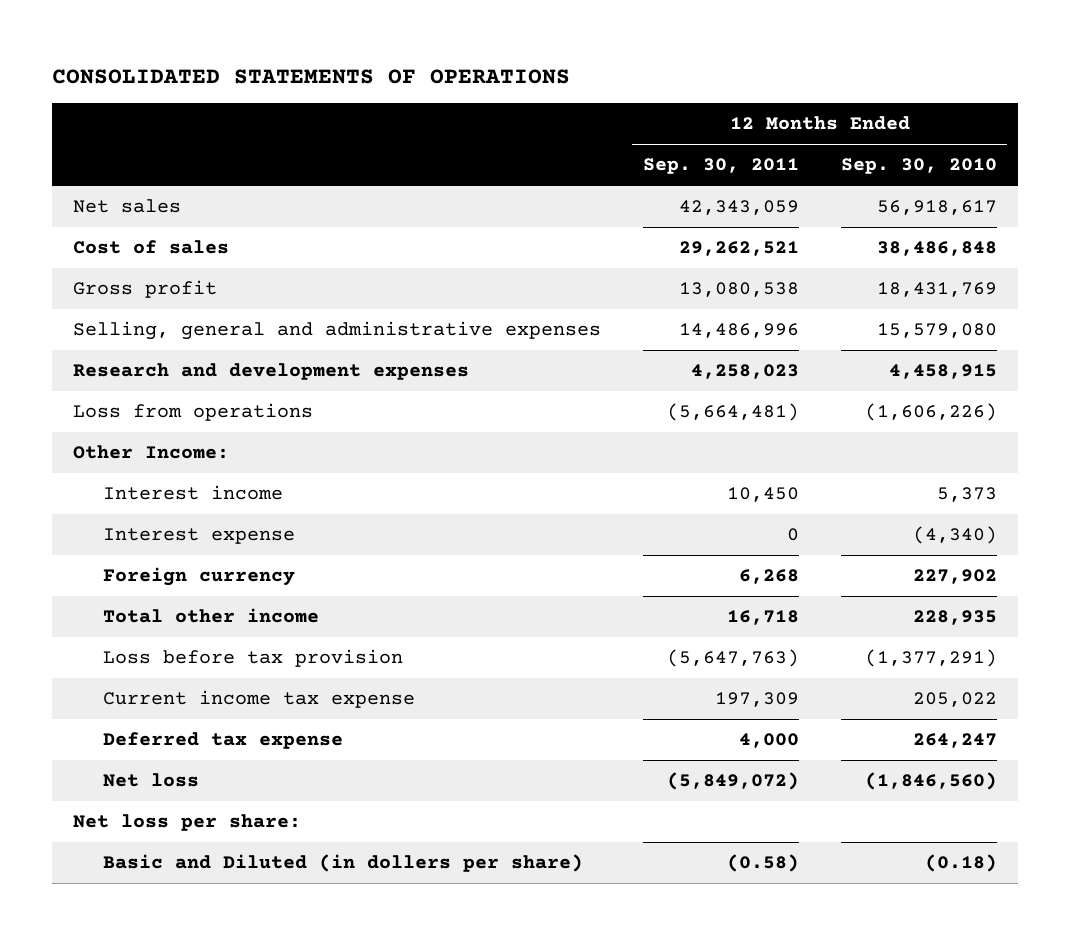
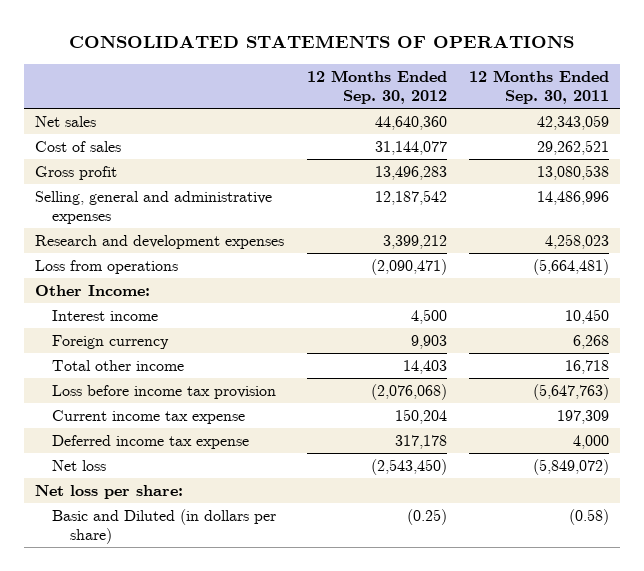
- | 12 Months Ended Sep. 30, 2011 | 12 Months Ended Sep. 30, 2010
+ | 12 Months Ended Sep. 30, 2012 | 12 Months Ended Sep. 30, 2011
- Interest expense | 0 | (4,340)
- Loss before tax provision | (5,647,763) | (1,377,291)
+ Loss before income tax provision | (2,076,068) | (5,647,763)
- Deferred tax expense | 4,000 | 264,247
+ Deferred income tax expense | 317,178 | 4,000
- Basic and Diluted (in dollers per share) | (0.58) | (0.18)
+ Basic and Diluted (in dollars per share) | (0.25) | (0.58)

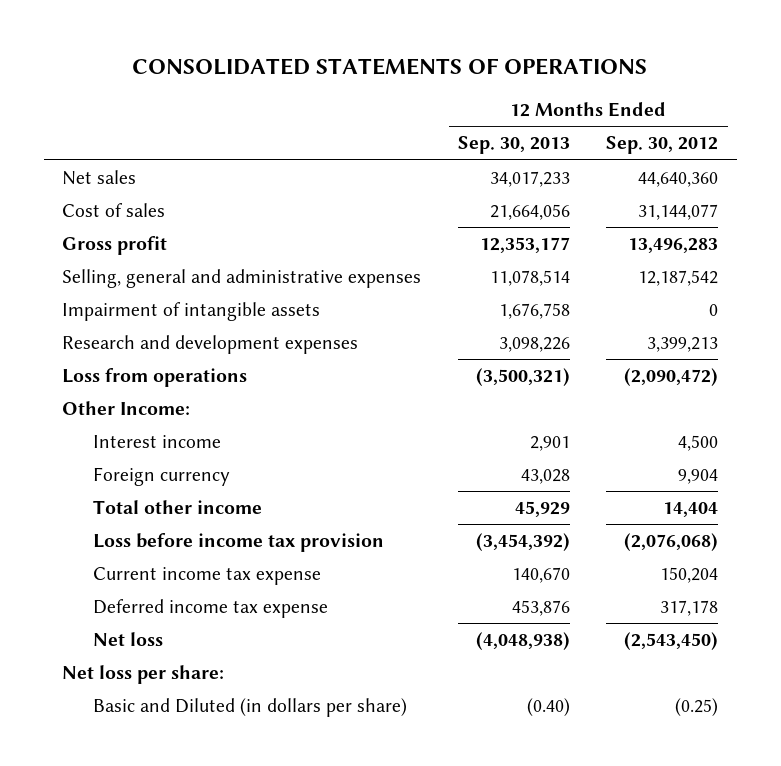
- | 12 Months Ended Sep. 30, 2012 | 12 Months Ended Sep. 30, 2011
+ | 12 Months Ended Sep. 30, 2013 | 12 Months Ended Sep. 30, 2012
- Research and development expenses | 3,399,212 | 4,258,023
- Loss from operations | (2,090,471) | (5,664,481)
+ Impairment of intangible assets | 1,676,758 | 0
+ Research and development expenses | 3,098,226 | 3,399,213
+ Loss from operations | (3,500,321) | (2,090,472)
- Foreign currency | 9,903 | 6,268
- Total other income | 14,403 | 16,718
+ Foreign currency | 43,028 | 9,904
+ Total other income | 45,929 | 14,404

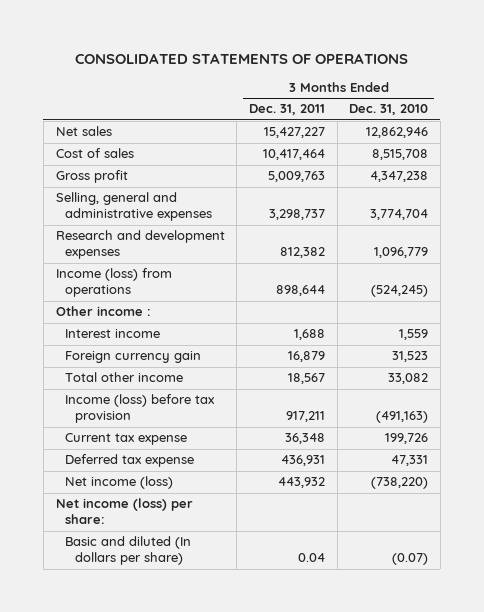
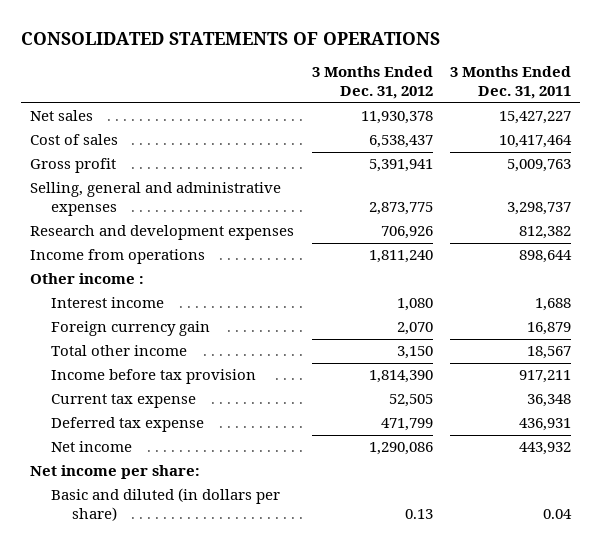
- | 3 Months Ended Dec. 31, 2011 | 3 Months Ended Dec. 31, 2010
+ | 3 Months Ended Dec. 31, 2012 | 3 Months Ended Dec. 31, 2011
- Income (loss) from operations | 898,644 | (524,245)
+ Income from operations | 1,811,240 | 898,644
- Income (loss) before tax provision | 917,211 | (491,163)
+ Income before tax provision | 1,814,390 | 917,211
- Net income (loss) | 443,932 | (738,220)
- Net income (loss) per share:
- Basic and diluted (In dollars per share) | 0.04 | (0.07)
+ Net income | 1,290,086 | 443,932
+ Net income per share:
+ Basic and diluted (in dollars per share) | 0.13 | 0.04

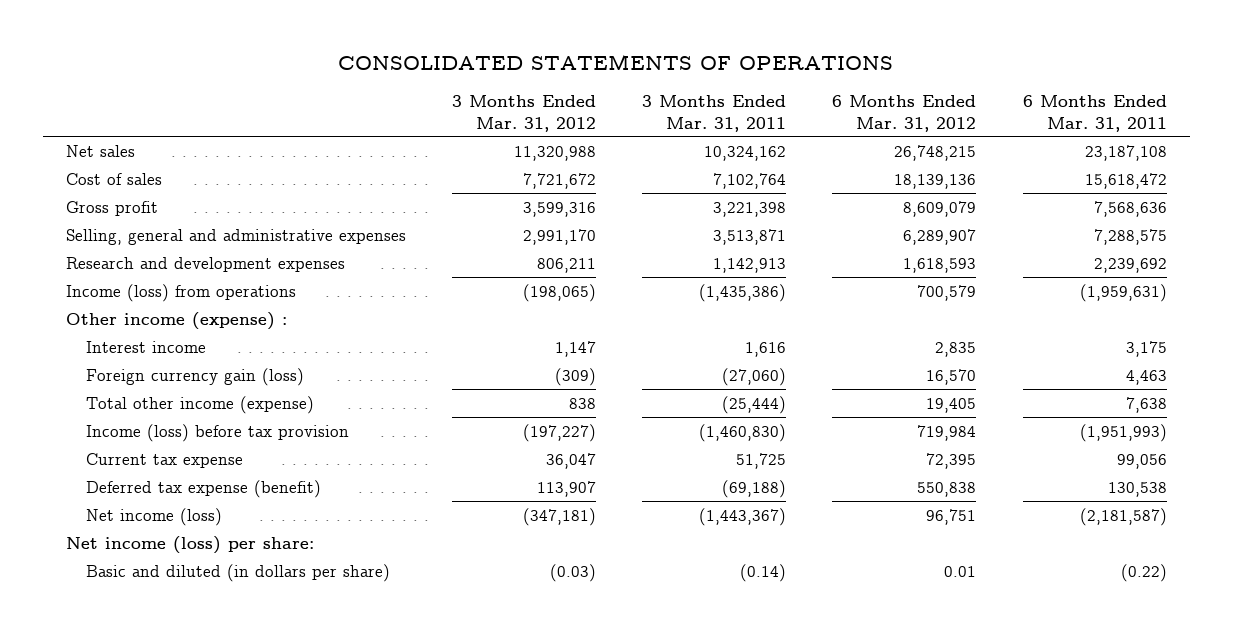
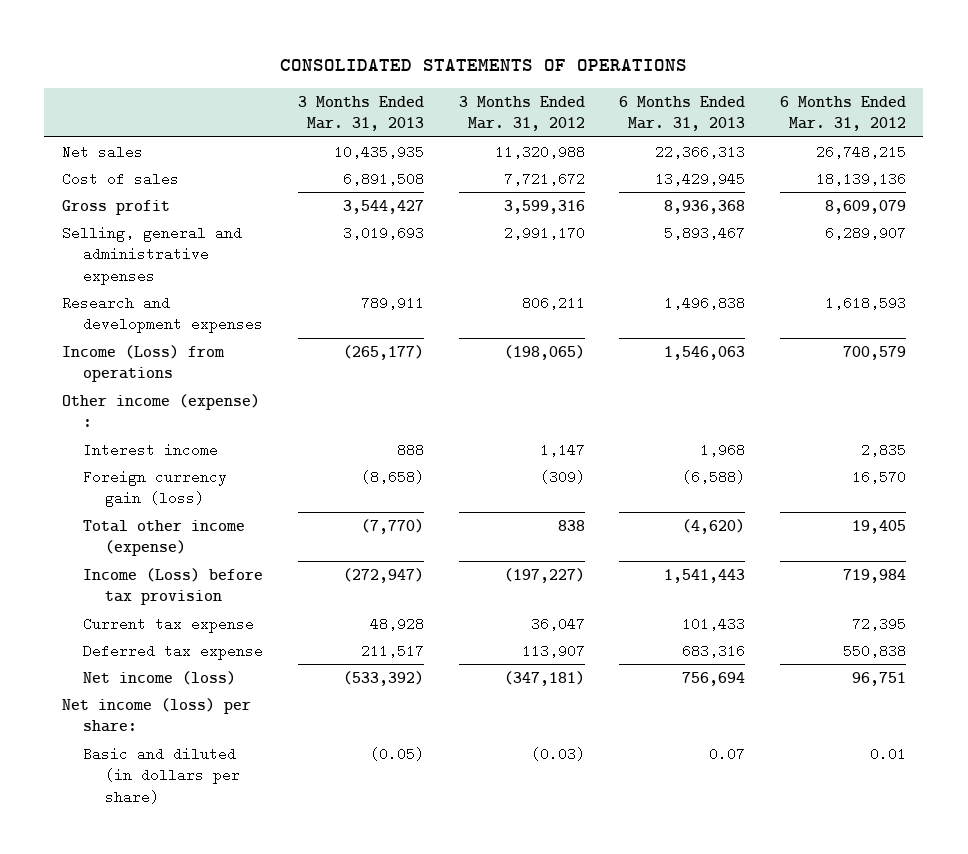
- | 3 Months Ended Mar. 31, 2012 | 3 Months Ended Mar. 31, 2011 | 6 Months Ended Mar. 31, 2012 | 6 Months Ended Mar. 31, 2011
+ | 3 Months Ended Mar. 31, 2013 | 3 Months Ended Mar. 31, 2012 | 6 Months Ended Mar. 31, 2013 | 6 Months Ended Mar. 31, 2012
- Income (loss) from operations | (198,065) | (1,435,386) | 700,579 | (1,959,631)
+ Income (Loss) from operations | (265,177) | (198,065) | 1,546,063 | 700,579
- Income (loss) before tax provision | (197,227) | (1,460,830) | 719,984 | (1,951,993)
+ Income (Loss) before tax provision | (272,947) | (197,227) | 1,541,443 | 719,984
- Deferred tax expense (benefit) | 113,907 | (69,188) | 550,838 | 130,538
+ Deferred tax expense | 211,517 | 113,907 | 683,316 | 550,838

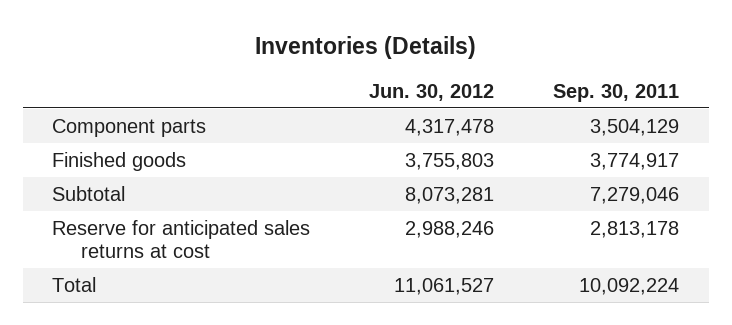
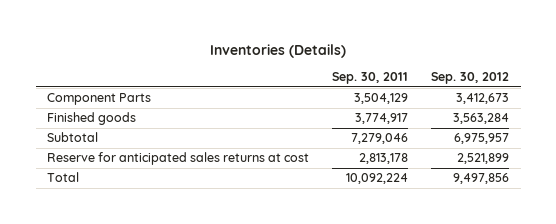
- | Jun. 30, 2012 | Sep. 30, 2011
+ | Sep. 30, 2011 | Sep. 30, 2012
- Component parts | 4,317,478 | 3,504,129
+ Component Parts | 3,504,129 | 3,412,673

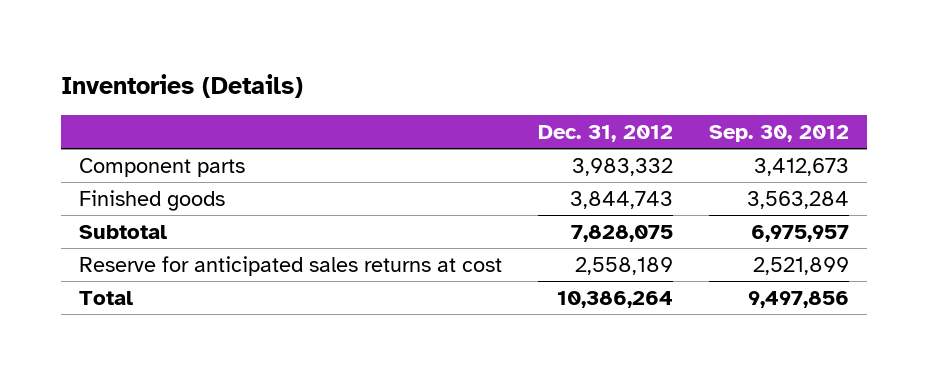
- | Sep. 30, 2011 | Sep. 30, 2012
+ | Dec. 31, 2012 | Sep. 30, 2012
- Component Parts | 3,504,129 | 3,412,673
+ Component parts | 3,983,332 | 3,412,673

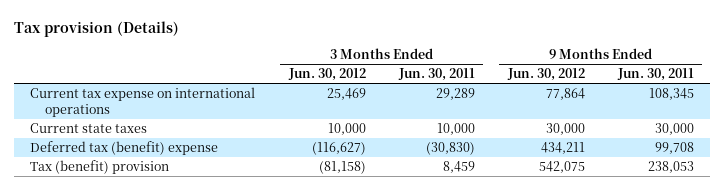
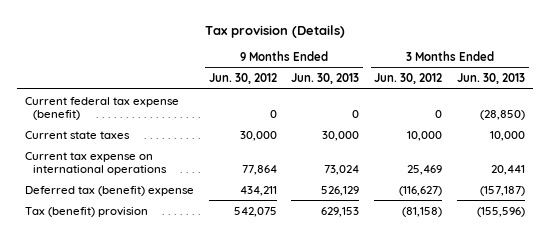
- | 3 Months Ended Jun. 30, 2012 | 3 Months Ended Jun. 30, 2011 | 9 Months Ended Jun. 30, 2012 | 9 Months Ended Jun. 30, 2011
+ | 9 Months Ended Jun. 30, 2012 | 9 Months Ended Jun. 30, 2013 | 3 Months Ended Jun. 30, 2012 | 3 Months Ended Jun. 30, 2013
+ Current federal tax expense (benefit) | 0 | 0 | 0 | (28,850)
moved down: Current tax expense on international operations | 77,864 | 73,024 | 25,469 | 20,441

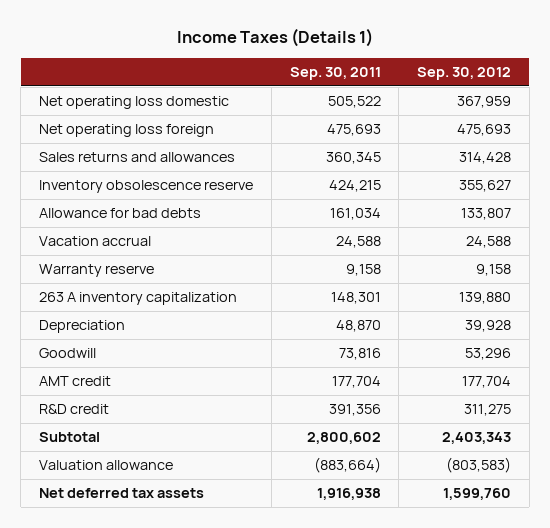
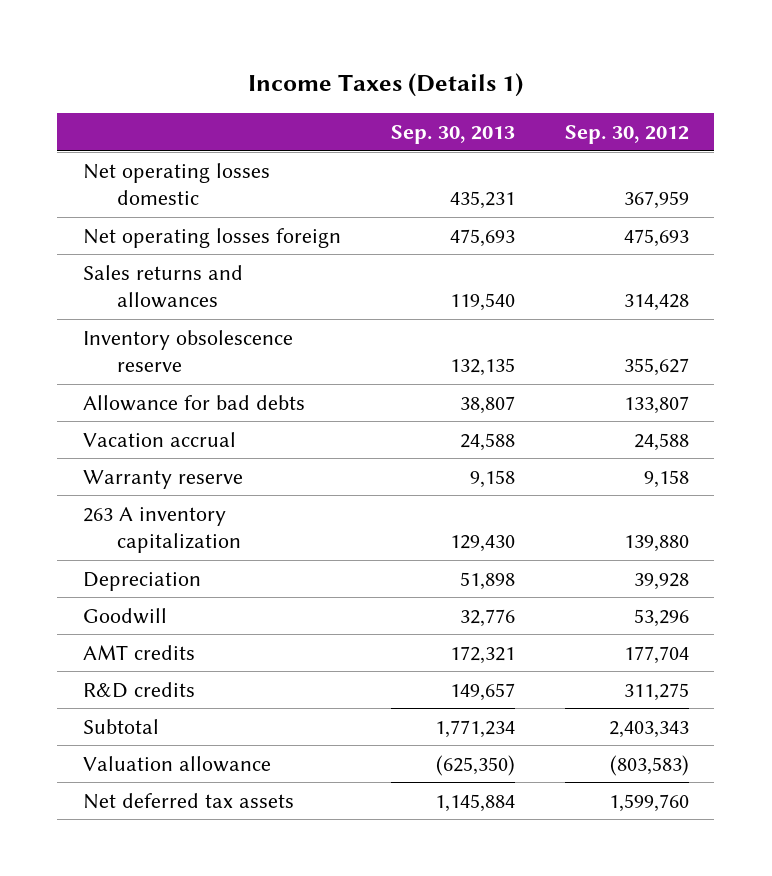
- | Sep. 30, 2011 | Sep. 30, 2012
+ | Sep. 30, 2013 | Sep. 30, 2012
- Net operating loss domestic | 505,522 | 367,959
- Net operating loss foreign | 475,693 | 475,693
+ Net operating losses domestic | 435,231 | 367,959
+ Net operating losses foreign | 475,693 | 475,693
- AMT credit | 177,704 | 177,704
- R&D credit | 391,356 | 311,275
+ AMT credits | 172,321 | 177,704
+ R&D credits | 149,657 | 311,275

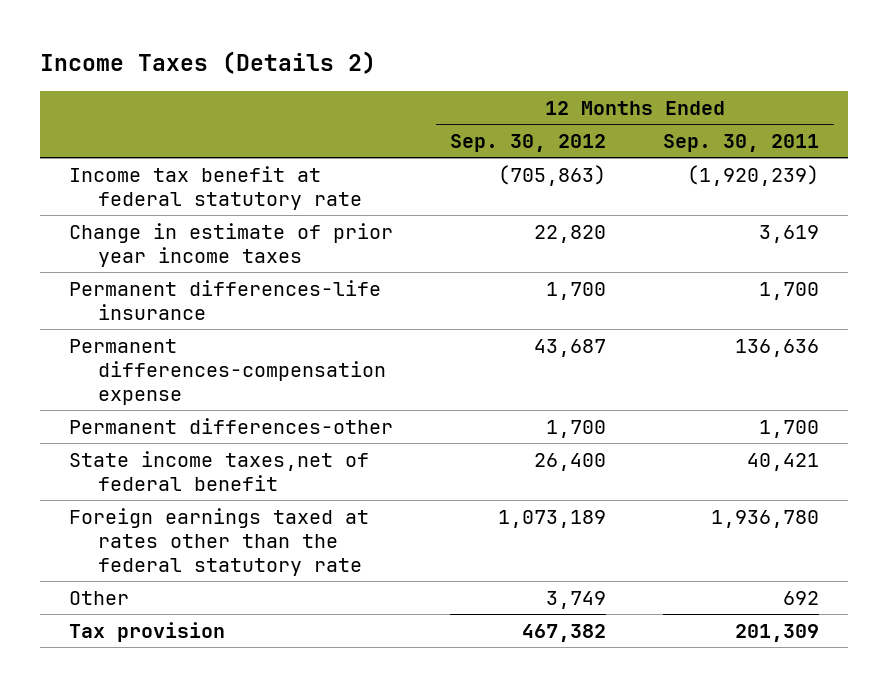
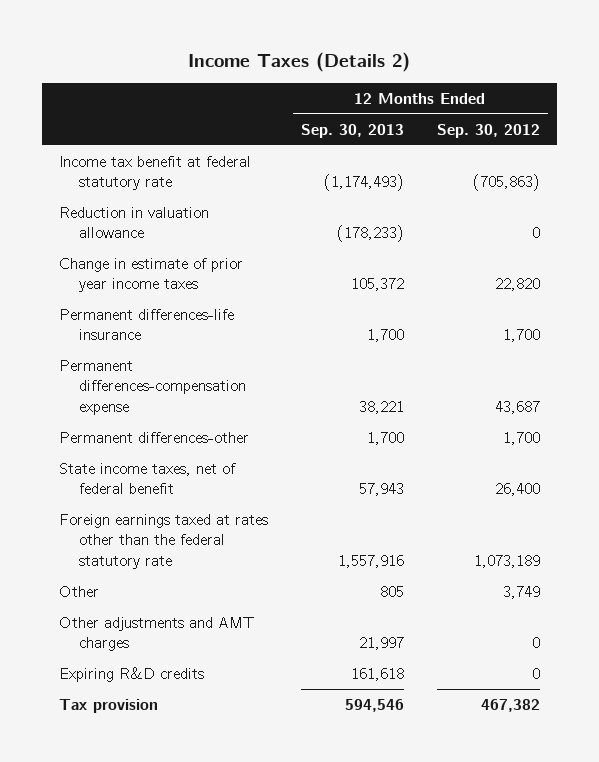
- | 12 Months Ended Sep. 30, 2012 | 12 Months Ended Sep. 30, 2011
+ | 12 Months Ended Sep. 30, 2013 | 12 Months Ended Sep. 30, 2012
+ Reduction in valuation allowance | (178,233) | 0
- State income taxes,net of federal benefit | 26,400 | 40,421
+ State income taxes, net of federal benefit | 57,943 | 26,400
+ Other adjustments and AMT charges | 21,997 | 0
+ Expiring R&D credits | 161,618 | 0

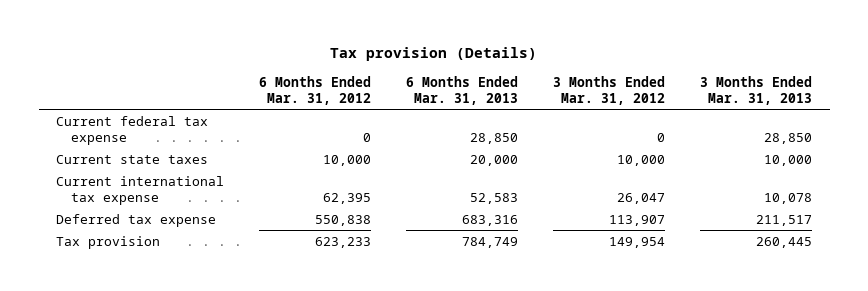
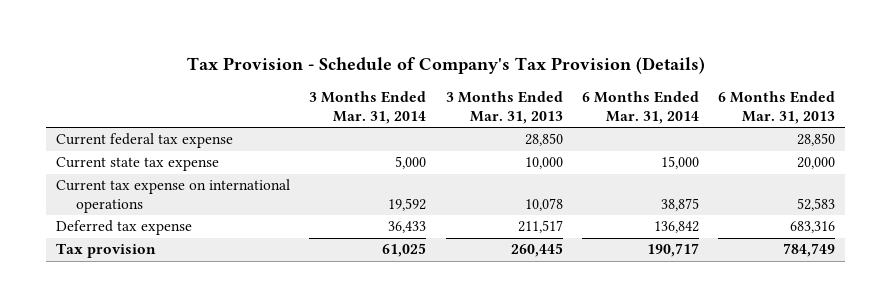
- Tax provision (Details)
+ Tax Provision - Schedule of Company's Tax Provision (Details)
- | 6 Months Ended Mar. 31, 2012 | 6 Months Ended Mar. 31, 2013 | 3 Months Ended Mar. 31, 2012 | 3 Months Ended Mar. 31, 2013
+ | 3 Months Ended Mar. 31, 2014 | 3 Months Ended Mar. 31, 2013 | 6 Months Ended Mar. 31, 2014 | 6 Months Ended Mar. 31, 2013
- Current state taxes | 10,000 | 20,000 | 10,000 | 10,000
- Current international tax expense | 62,395 | 52,583 | 26,047 | 10,078
+ Current state tax expense | 5,000 | 10,000 | 15,000 | 20,000
+ Current tax expense on international operations | 19,592 | 10,078 | 38,875 | 52,583

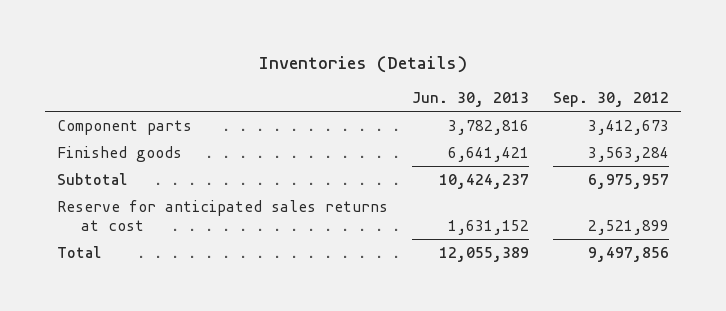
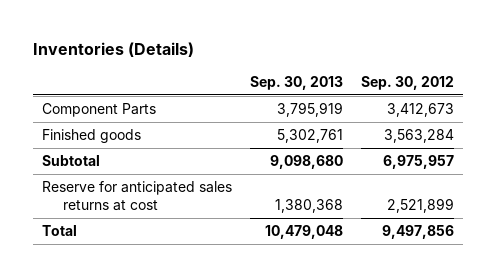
- | Jun. 30, 2013 | Sep. 30, 2012
+ | Sep. 30, 2013 | Sep. 30, 2012
- Component parts | 3,782,816 | 3,412,673
+ Component Parts | 3,795,919 | 3,412,673

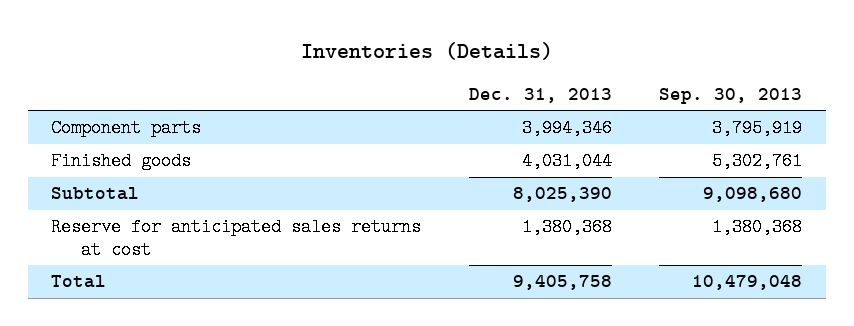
- | Sep. 30, 2013 | Sep. 30, 2012
+ | Dec. 31, 2013 | Sep. 30, 2013
- Component Parts | 3,795,919 | 3,412,673
+ Component parts | 3,994,346 | 3,795,919

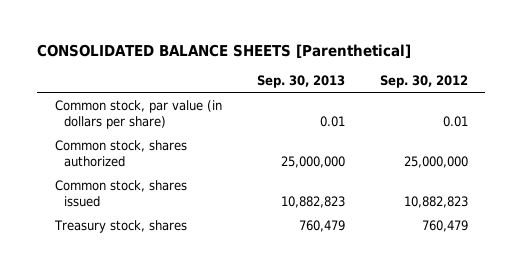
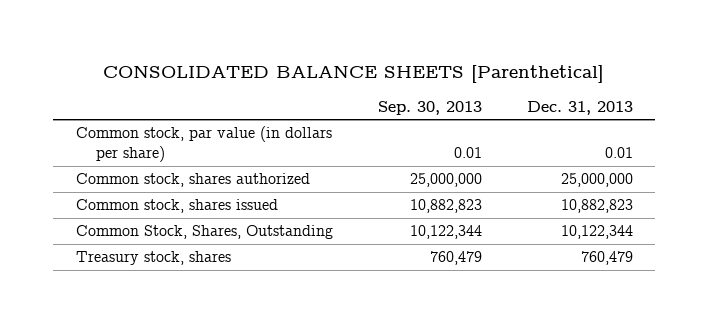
- | Sep. 30, 2013 | Sep. 30, 2012
+ | Sep. 30, 2013 | Dec. 31, 2013
+ Common Stock, Shares, Outstanding | 10,122,344 | 10,122,344

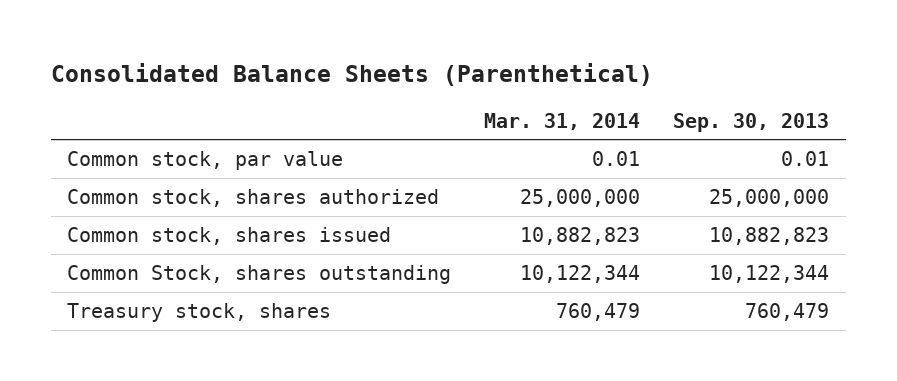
- CONSOLIDATED BALANCE SHEETS [Parenthetical]
+ Consolidated Balance Sheets (Parenthetical)
- | Sep. 30, 2013 | Dec. 31, 2013
+ | Mar. 31, 2014 | Sep. 30, 2013
- Common stock, par value (in dollars per share) | 0.01 | 0.01
+ Common stock, par value | 0.01 | 0.01
- Common Stock, Shares, Outstanding | 10,122,344 | 10,122,344
+ Common Stock, shares outstanding | 10,122,344 | 10,122,344

